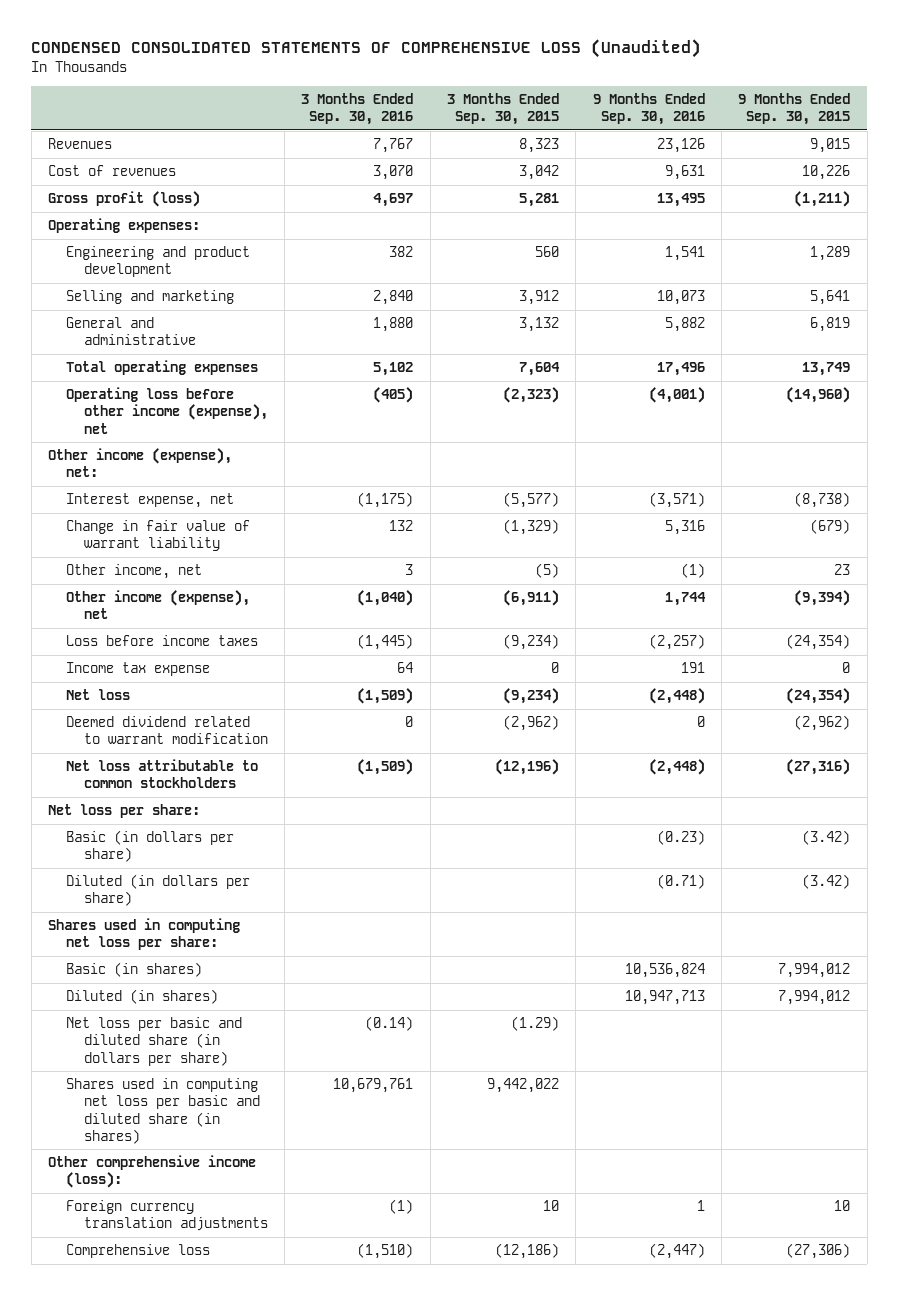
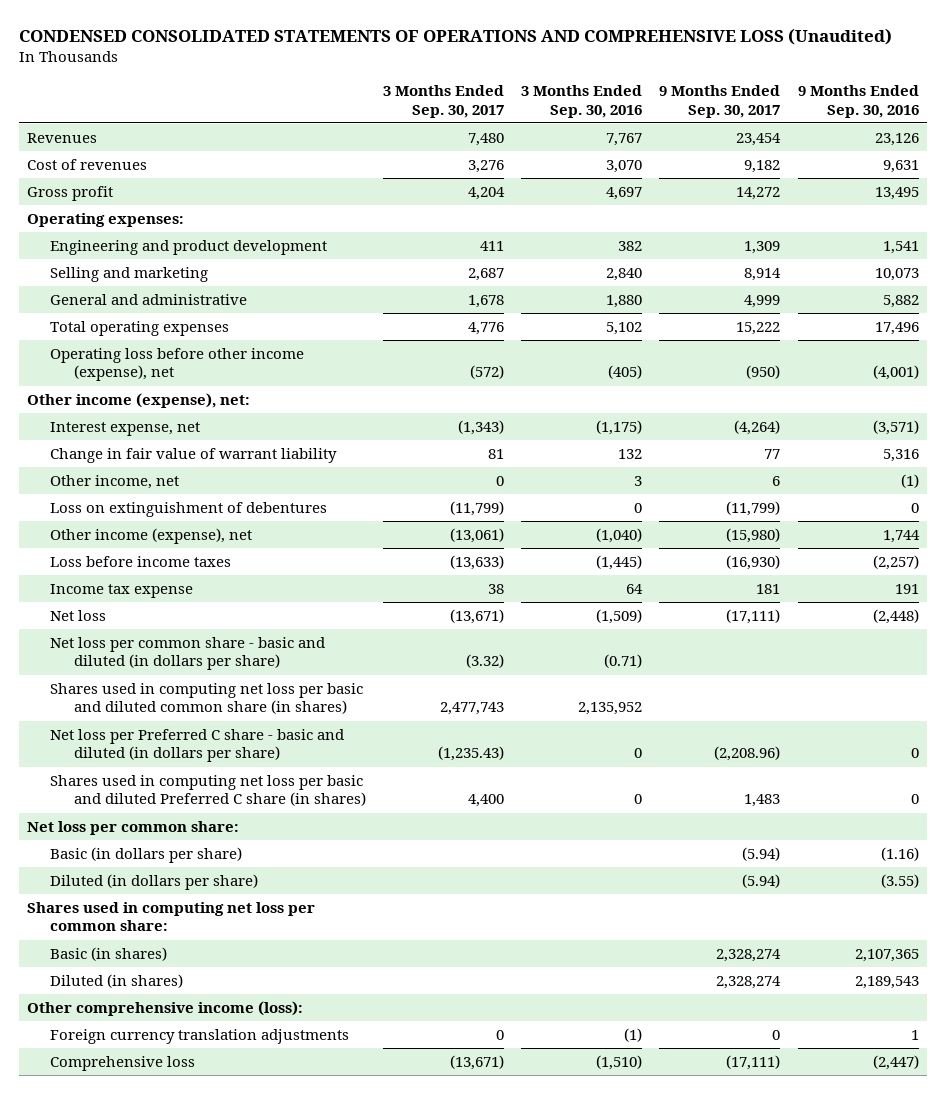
- CONDENSED CONSOLIDATED STATEMENTS OF COMPREHENSIVE LOSS (Unaudited)
+ CONDENSED CONSOLIDATED STATEMENTS OF OPERATIONS AND COMPREHENSIVE LOSS (Unaudited)
- | 3 Months Ended Sep. 30, 2016 | 3 Months Ended Sep. 30, 2015 | 9 Months Ended Sep. 30, 2016 | 9 Months Ended Sep. 30, 2015
+ | 3 Months Ended Sep. 30, 2017 | 3 Months Ended Sep. 30, 2016 | 9 Months Ended Sep. 30, 2017 | 9 Months Ended Sep. 30, 2016
- Gross profit (loss) | 4,697 | 5,281 | 13,495 | (1,211)
+ Gross profit | 4,204 | 4,697 | 14,272 | 13,495
+ Loss on extinguishment of debentures | (11,799) | 0 | (11,799) | 0
- Deemed dividend related to warrant modification | 0 | (2,962) | 0 | (2,962)
- Net loss attributable to common stockholders | (1,509) | (12,196) | (2,448) | (27,316)
- Net loss per share:
- Basic (in dollars per share) | | | (0.23) | (3.42)
- Diluted (in dollars per share) | | | (0.71) | (3.42)
- Shares used in computing net loss per share:
- Basic (in shares) | | | 10,536,824 | 7,994,012
- Diluted (in shares) | | | 10,947,713 | 7,994,012
- Net loss per basic and diluted share (in dollars per share) | (0.14) | (1.29) | |
- Shares used in computing net loss per basic and diluted share (in shares) | 10,679,761 | 9,442,022 | |
+ Net loss per common share - basic and diluted (in dollars per share) | (3.32) | (0.71) | |
+ Shares used in computing net loss per basic and diluted common share (in shares) | 2,477,743 | 2,135,952 | |
+ Net loss per Preferred C share - basic and diluted (in dollars per share) | (1,235.43) | 0 | (2,208.96) | 0
+ Shares used in computing net loss per basic and diluted Preferred C share (in shares) | 4,400 | 0 | 1,483 | 0
+ Net loss per common share:
+ Basic (in dollars per share) | | | (5.94) | (1.16)
+ Diluted (in dollars per share) | | | (5.94) | (3.55)
+ Shares used in computing net loss per common share:
+ Basic (in shares) | | | 2,328,274 | 2,107,365
+ Diluted (in shares) | | | 2,328,274 | 2,189,543

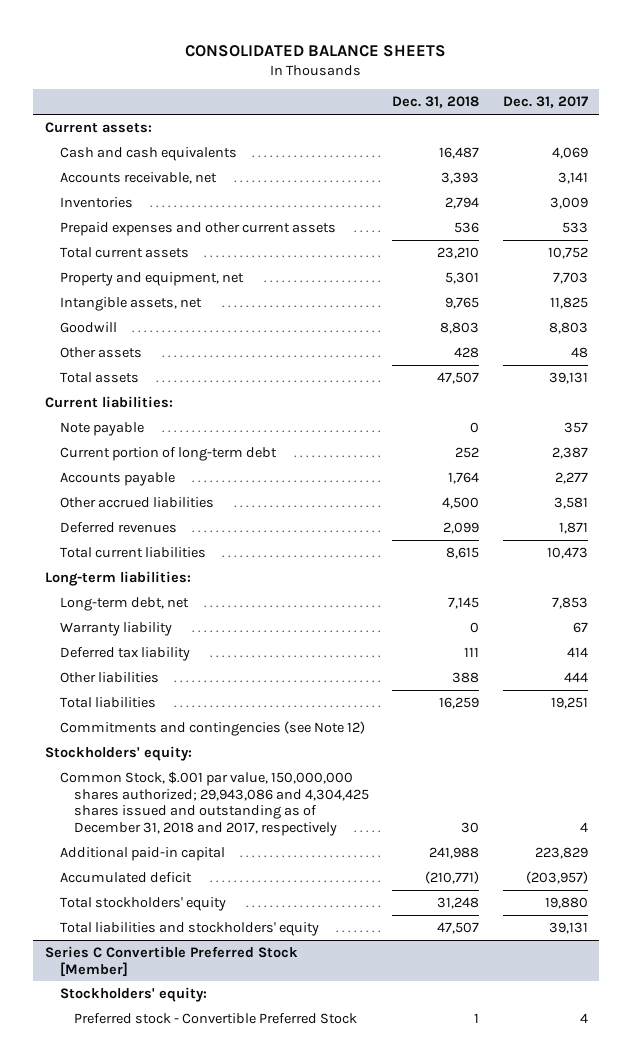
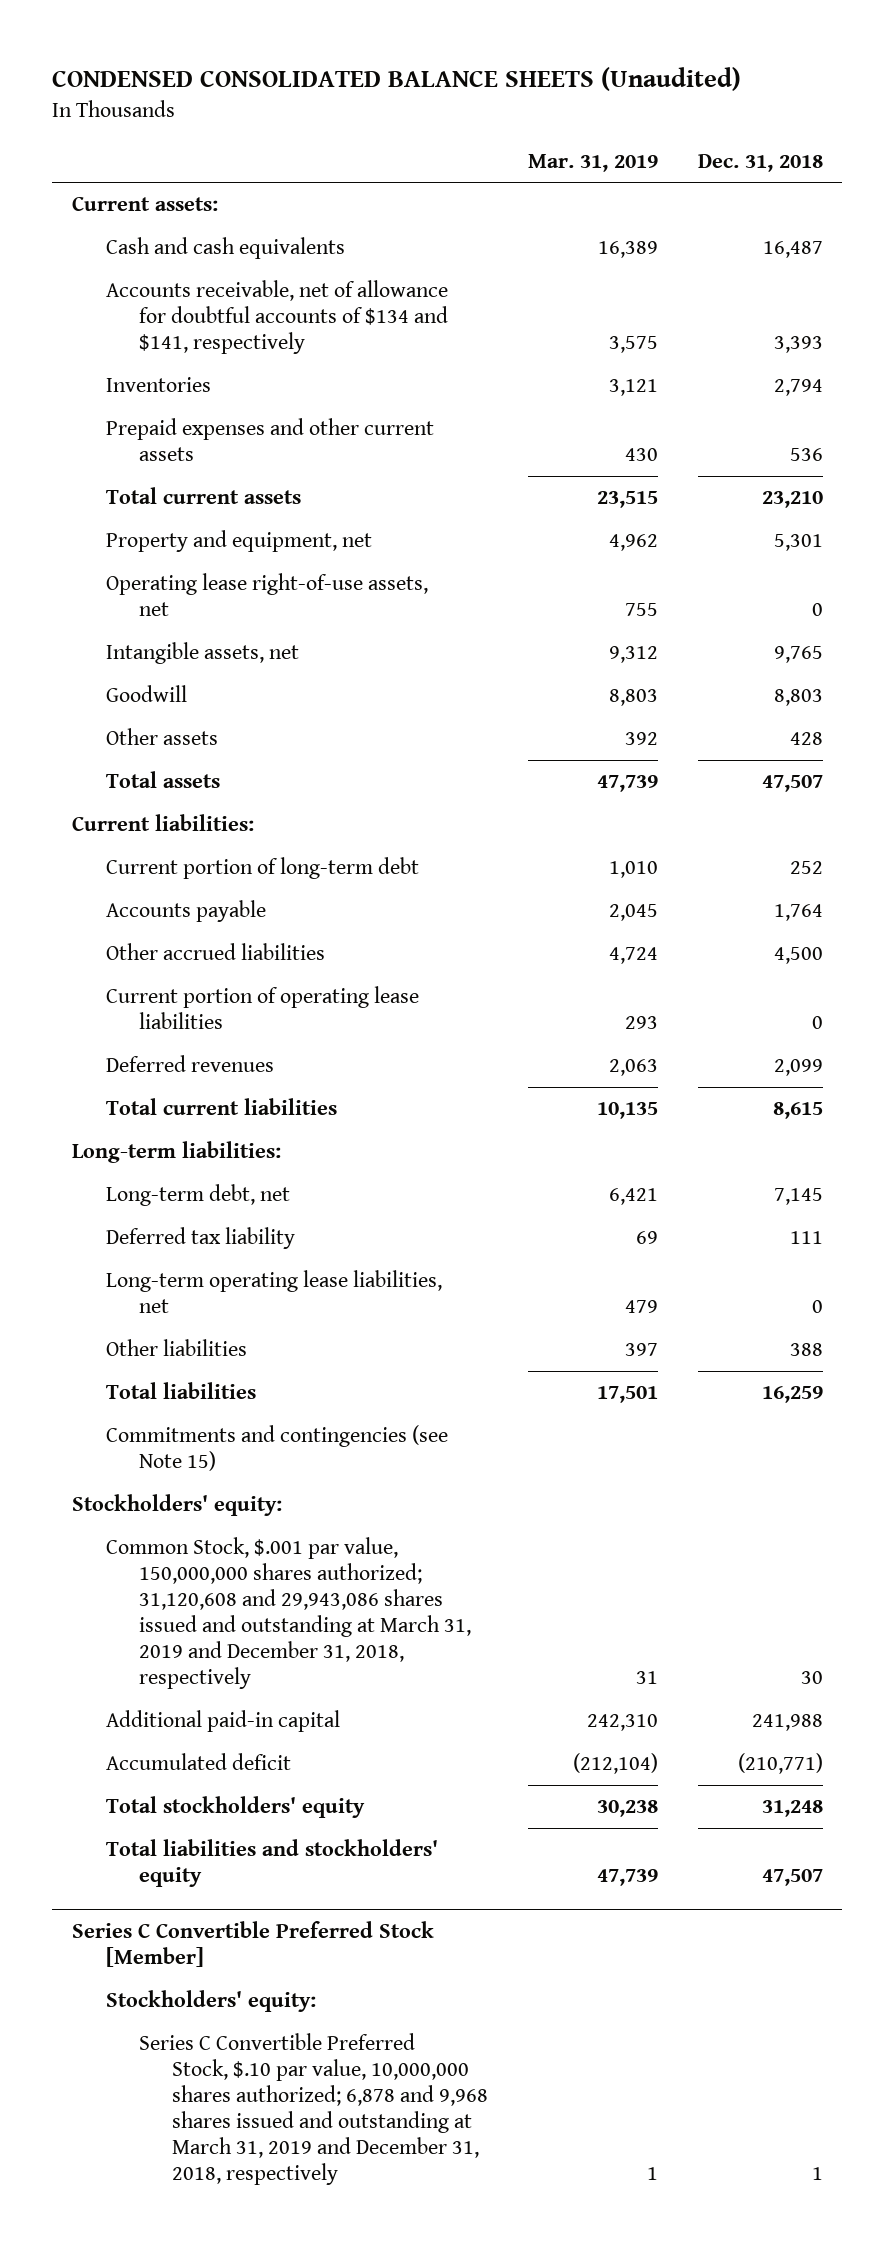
- CONSOLIDATED BALANCE SHEETS
+ CONDENSED CONSOLIDATED BALANCE SHEETS (Unaudited)
- | Dec. 31, 2018 | Dec. 31, 2017
+ | Mar. 31, 2019 | Dec. 31, 2018
- Accounts receivable, net | 3,393 | 3,141
+ Accounts receivable, net of allowance for doubtful accounts of $134 and $141, respectively | 3,575 | 3,393
+ Operating lease right-of-use assets, net | 755 | 0
- Note payable | 0 | 357
+ Current portion of operating lease liabilities | 293 | 0
- Warranty liability | 0 | 67
+ Long-term operating lease liabilities, net | 479 | 0
- Commitments and contingencies (see Note 12)
+ Commitments and contingencies (see Note 15)
- Common Stock, $.001 par value, 150,000,000 shares authorized; 29,943,086 and 4,304,425 shares issued and outstanding as of December 31, 2018 and 2017, respectively | 30 | 4
+ Common Stock, $.001 par value, 150,000,000 shares authorized; 31,120,608 and 29,943,086 shares issued and outstanding at March 31, 2019 and December 31, 2018, respectively | 31 | 30
@ Series C Convertible Preferred Stock [Member]
- Preferred stock - Convertible Preferred Stock | 1 | 4
+ Series C Convertible Preferred Stock, $.10 par value, 10,000,000 shares authorized; 6,878 and 9,968 shares issued and outstanding at March 31, 2019 and December 31, 2018, respectively | 1 | 1

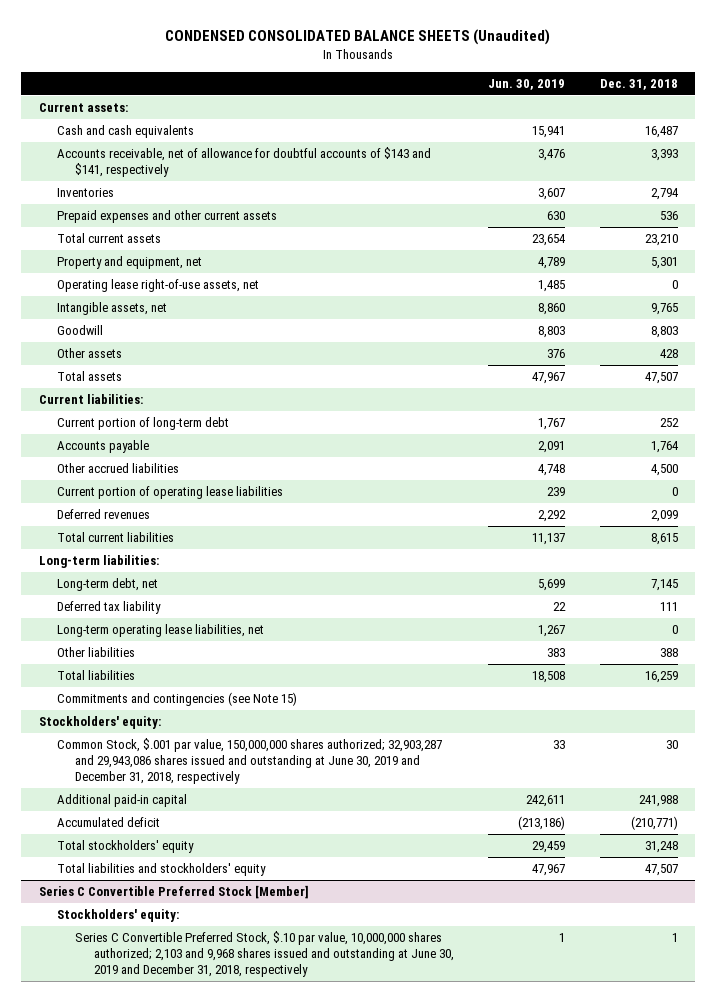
- | Mar. 31, 2019 | Dec. 31, 2018
+ | Jun. 30, 2019 | Dec. 31, 2018
- Accounts receivable, net of allowance for doubtful accounts of $134 and $141, respectively | 3,575 | 3,393
+ Accounts receivable, net of allowance for doubtful accounts of $143 and $141, respectively | 3,476 | 3,393
- Common Stock, $.001 par value, 150,000,000 shares authorized; 31,120,608 and 29,943,086 shares issued and outstanding at March 31, 2019 and December 31, 2018, respectively | 31 | 30
+ Common Stock, $.001 par value, 150,000,000 shares authorized; 32,903,287 and 29,943,086 shares issued and outstanding at June 30, 2019 and December 31, 2018, respectively | 33 | 30
@ Series C Convertible Preferred Stock [Member]
- Series C Convertible Preferred Stock, $.10 par value, 10,000,000 shares authorized; 6,878 and 9,968 shares issued and outstanding at March 31, 2019 and December 31, 2018, respectively | 1 | 1
+ Series C Convertible Preferred Stock, $.10 par value, 10,000,000 shares authorized; 2,103 and 9,968 shares issued and outstanding at June 30, 2019 and December 31, 2018, respectively | 1 | 1

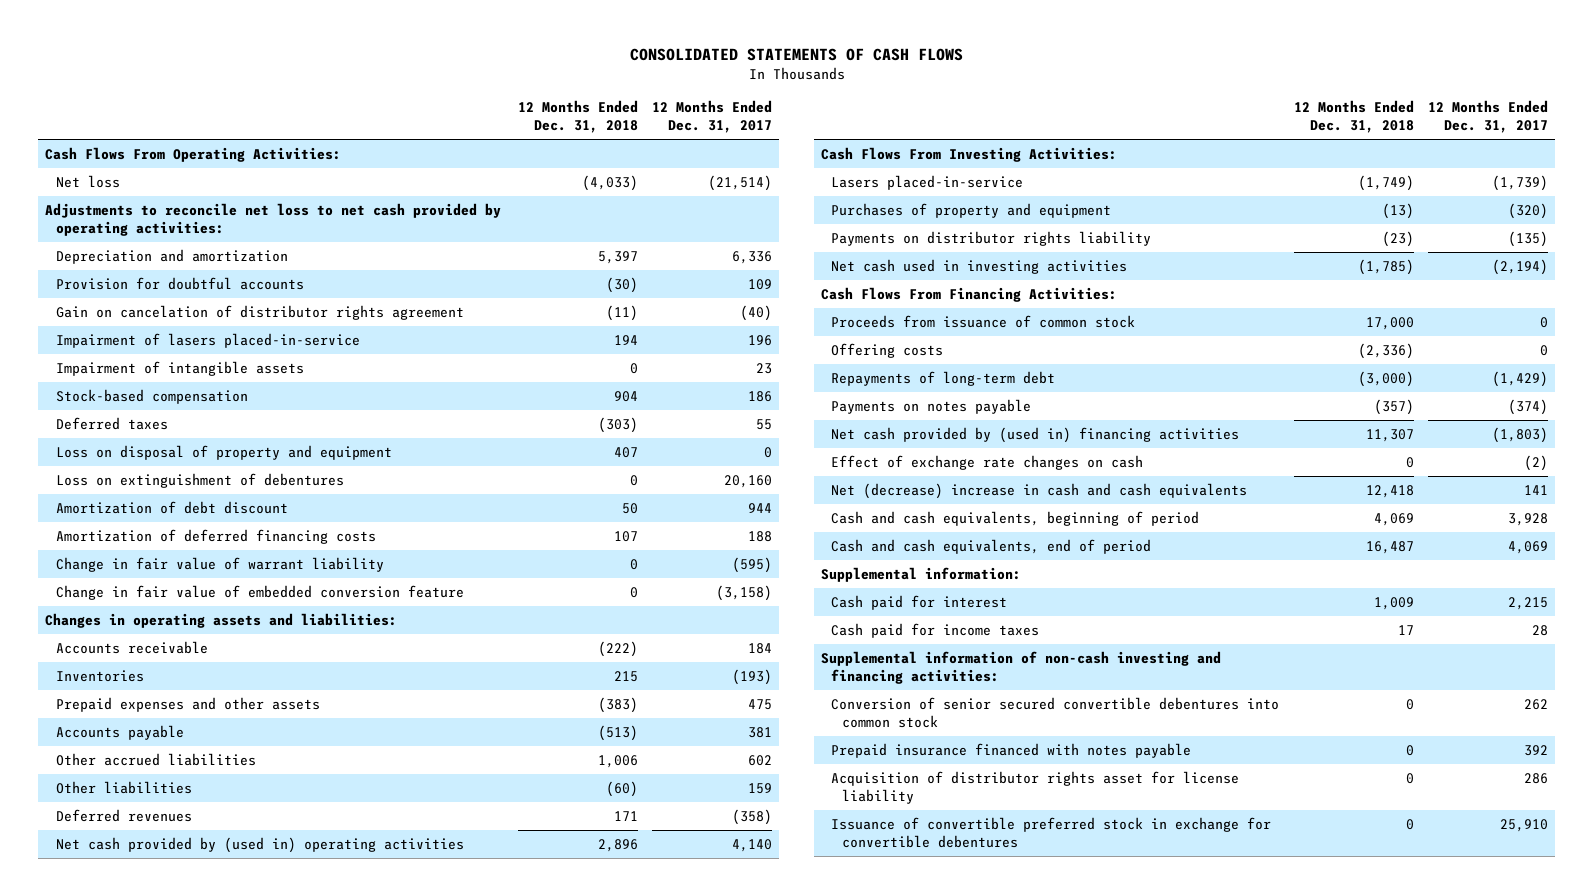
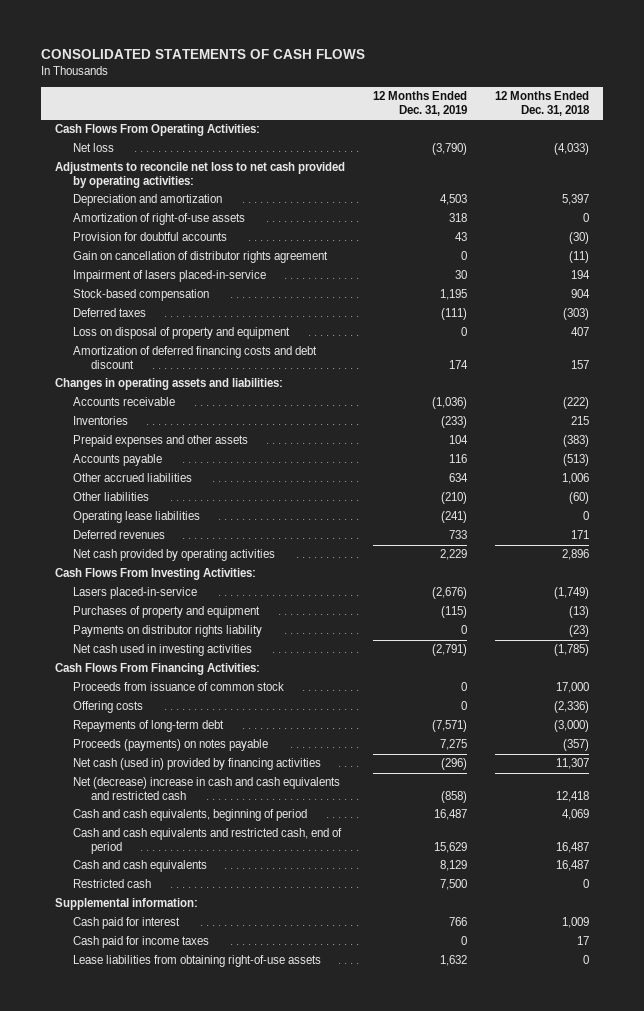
- | 12 Months Ended Dec. 31, 2018 | 12 Months Ended Dec. 31, 2017
+ | 12 Months Ended Dec. 31, 2019 | 12 Months Ended Dec. 31, 2018
+ Amortization of right-of-use assets | 318 | 0
- Gain on cancelation of distributor rights agreement | (11) | (40)
+ Gain on cancellation of distributor rights agreement | 0 | (11)
- Impairment of intangible assets | 0 | 23
- Loss on extinguishment of debentures | 0 | 20,160
- Amortization of debt discount | 50 | 944
- Amortization of deferred financing costs | 107 | 188
- Change in fair value of warrant liability | 0 | (595)
- Change in fair value of embedded conversion feature | 0 | (3,158)
+ Amortization of deferred financing costs and debt discount | 174 | 157
+ Operating lease liabilities | (241) | 0
- Net cash provided by (used in) operating activities | 2,896 | 4,140
+ Net cash provided by operating activities | 2,229 | 2,896
- Payments on notes payable | (357) | (374)
- Net cash provided by (used in) financing activities | 11,307 | (1,803)
- Effect of exchange rate changes on cash | 0 | (2)
- Net (decrease) increase in cash and cash equivalents | 12,418 | 141
+ Proceeds (payments) on notes payable | 7,275 | (357)
+ Net cash (used in) provided by financing activities | (296) | 11,307
+ Net (decrease) increase in cash and cash equivalents and restricted cash | (858) | 12,418
- Cash and cash equivalents, end of period | 16,487 | 4,069
+ Cash and cash equivalents and restricted cash, end of period | 15,629 | 16,487
+ Cash and cash equivalents | 8,129 | 16,487
+ Restricted cash | 7,500 | 0
- Supplemental information of non-cash investing and financing activities:
- Conversion of senior secured convertible debentures into common stock | 0 | 262
- Prepaid insurance financed with notes payable | 0 | 392
- Acquisition of distributor rights asset for license liability | 0 | 286
- Issuance of convertible preferred stock in exchange for convertible debentures | 0 | 25,910
+ Lease liabilities from obtaining right-of-use assets | 1,632 | 0

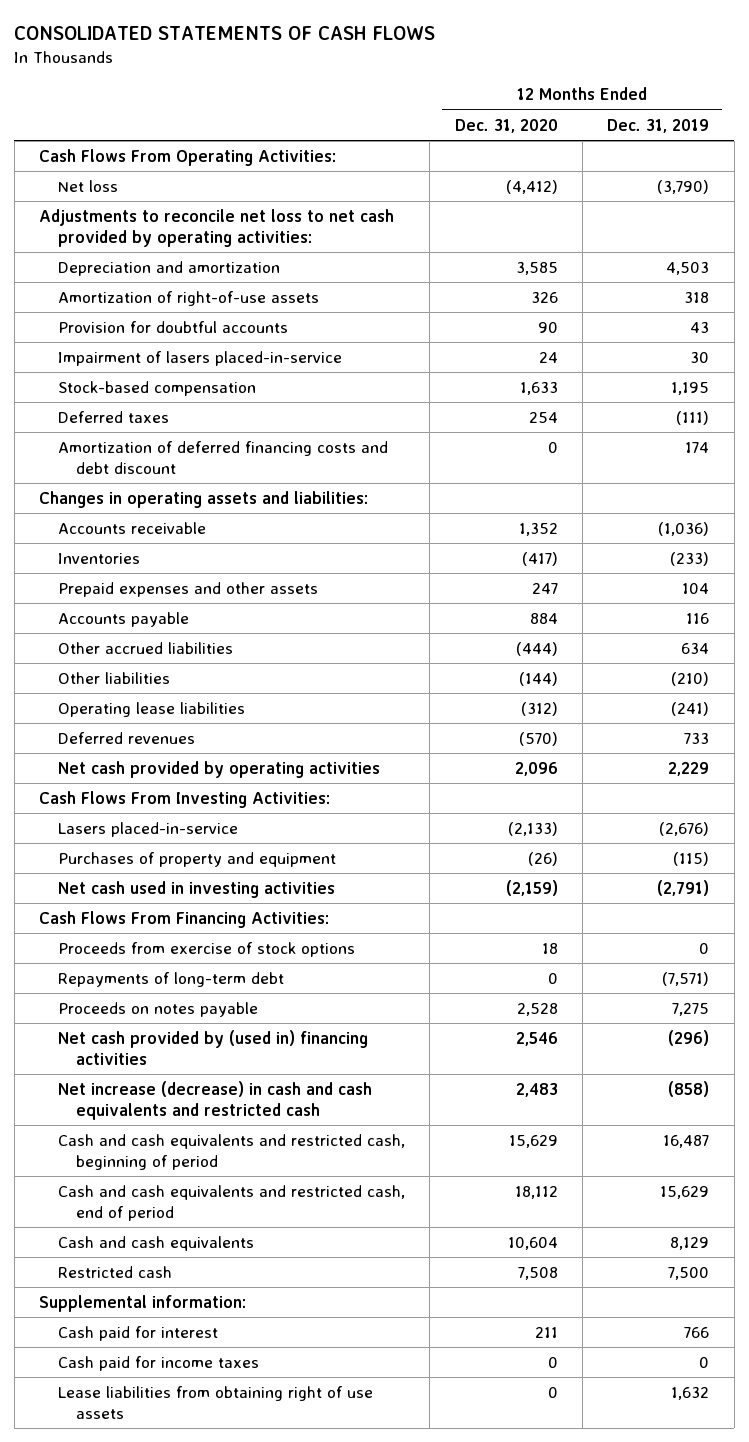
- | 12 Months Ended Dec. 31, 2019 | 12 Months Ended Dec. 31, 2018
+ | 12 Months Ended Dec. 31, 2020 | 12 Months Ended Dec. 31, 2019
- Gain on cancellation of distributor rights agreement | 0 | (11)
- Loss on disposal of property and equipment | 0 | 407
- Payments on distributor rights liability | 0 | (23)
- Proceeds from issuance of common stock | 0 | 17,000
- Offering costs | 0 | (2,336)
+ Proceeds from exercise of stock options | 18 | 0
- Proceeds (payments) on notes payable | 7,275 | (357)
- Net cash (used in) provided by financing activities | (296) | 11,307
- Net (decrease) increase in cash and cash equivalents and restricted cash | (858) | 12,418
- Cash and cash equivalents, beginning of period | 16,487 | 4,069
+ Proceeds on notes payable | 2,528 | 7,275
+ Net cash provided by (used in) financing activities | 2,546 | (296)
+ Net increase (decrease) in cash and cash equivalents and restricted cash | 2,483 | (858)
+ Cash and cash equivalents and restricted cash, beginning of period | 15,629 | 16,487
- Lease liabilities from obtaining right-of-use assets | 1,632 | 0
+ Lease liabilities from obtaining right of use assets | 0 | 1,632

